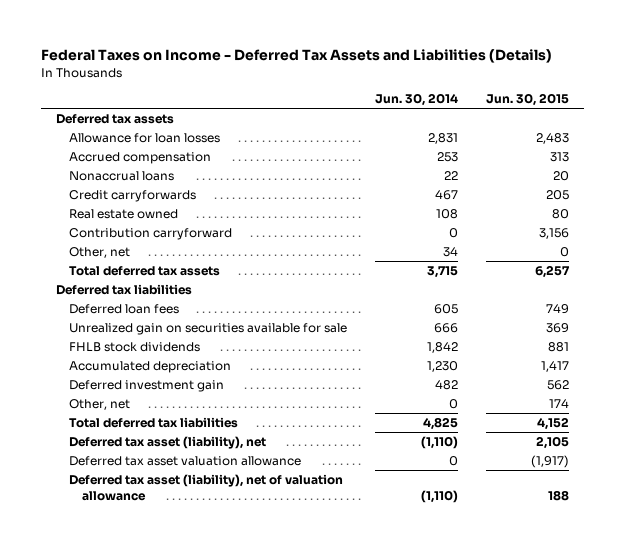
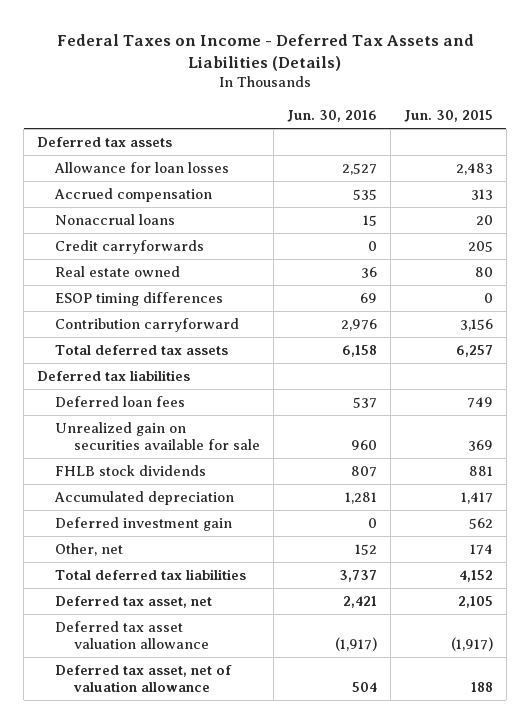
- | Jun. 30, 2014 | Jun. 30, 2015
+ | Jun. 30, 2016 | Jun. 30, 2015
+ ESOP timing differences | 69 | 0
- Other, net | 34 | 0
- Deferred tax asset (liability), net | (1,110) | 2,105
+ Deferred tax asset, net | 2,421 | 2,105
- Deferred tax asset (liability), net of valuation allowance | (1,110) | 188
+ Deferred tax asset, net of valuation allowance | 504 | 188

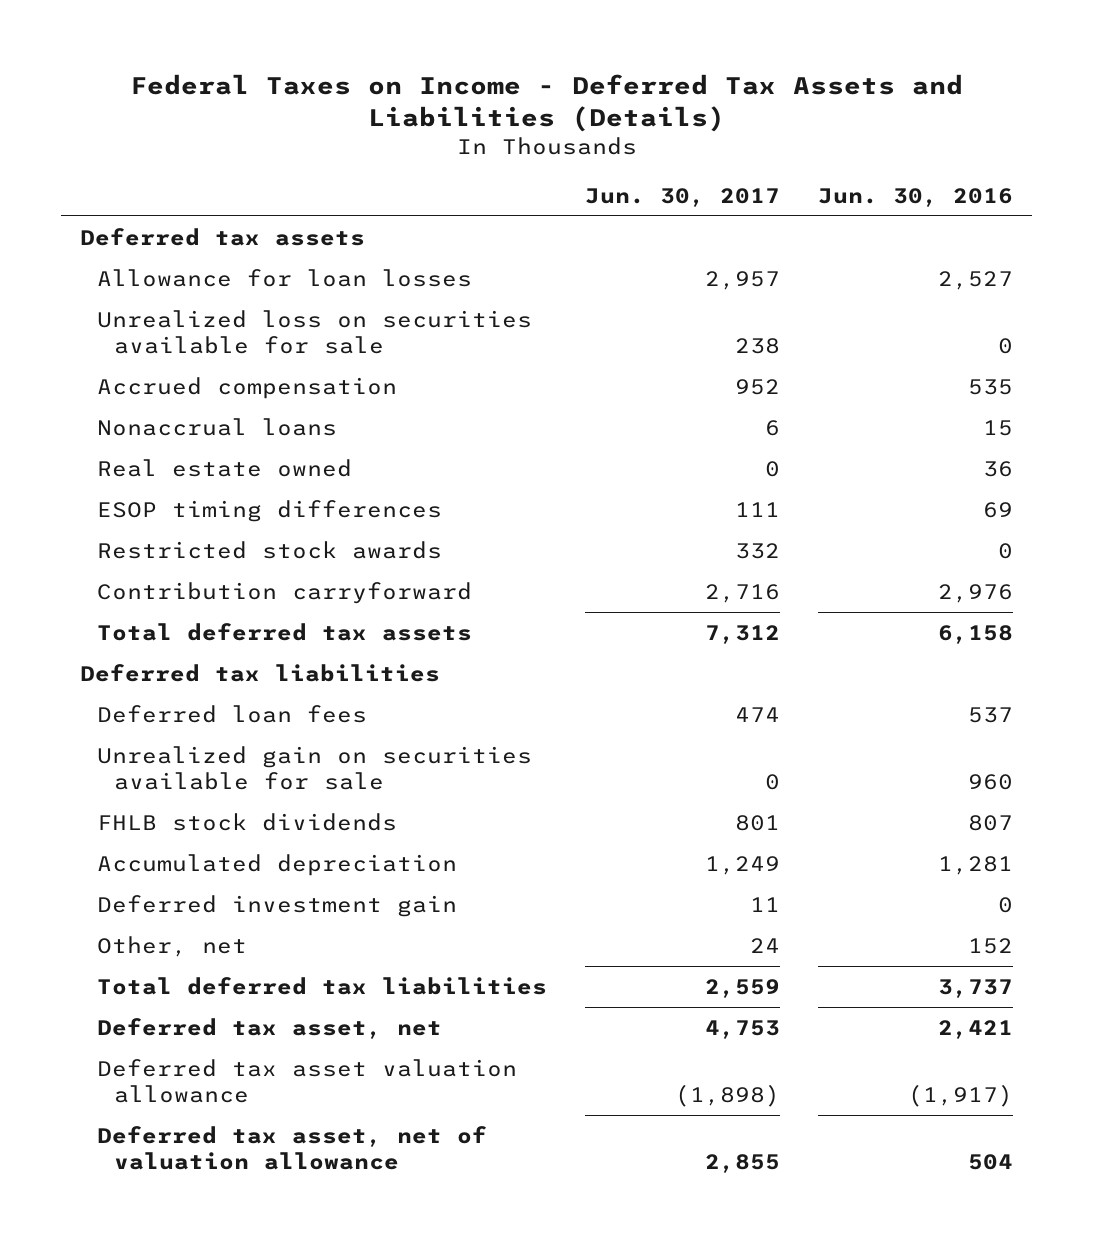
- | Jun. 30, 2016 | Jun. 30, 2015
+ | Jun. 30, 2017 | Jun. 30, 2016
+ Unrealized loss on securities available for sale | 238 | 0
- Credit carryforwards | 0 | 205
+ Restricted stock awards | 332 | 0

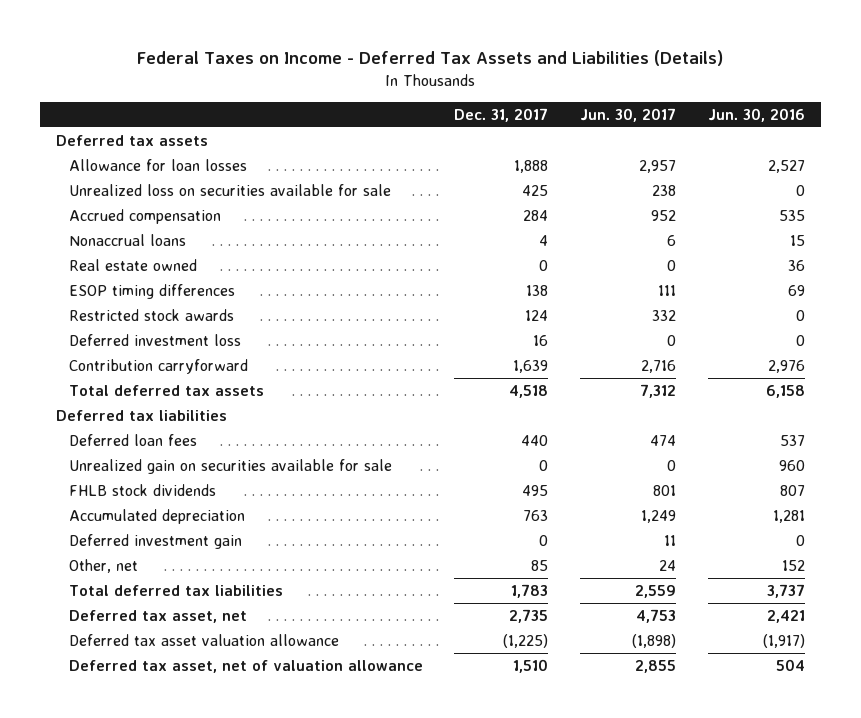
- | Jun. 30, 2017 | Jun. 30, 2016
+ | Dec. 31, 2017 | Jun. 30, 2017 | Jun. 30, 2016
+ Deferred investment loss | 16 | 0 | 0

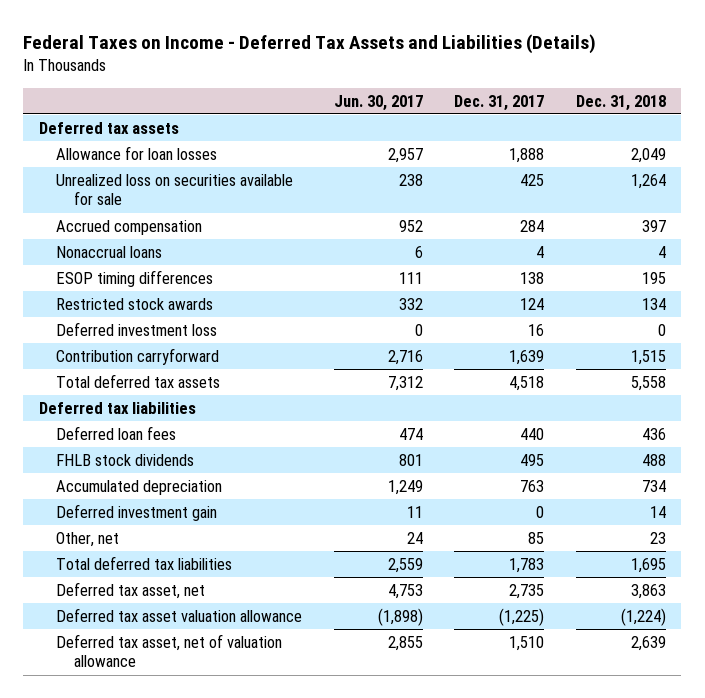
- | Dec. 31, 2017 | Jun. 30, 2017 | Jun. 30, 2016
+ | Jun. 30, 2017 | Dec. 31, 2017 | Dec. 31, 2018
- Real estate owned | 0 | 0 | 36
- Unrealized gain on securities available for sale | 0 | 0 | 960

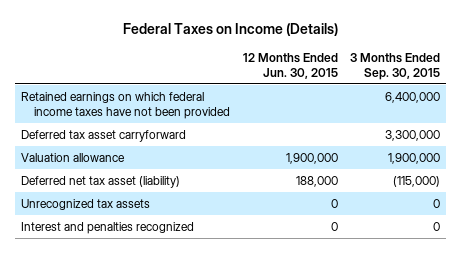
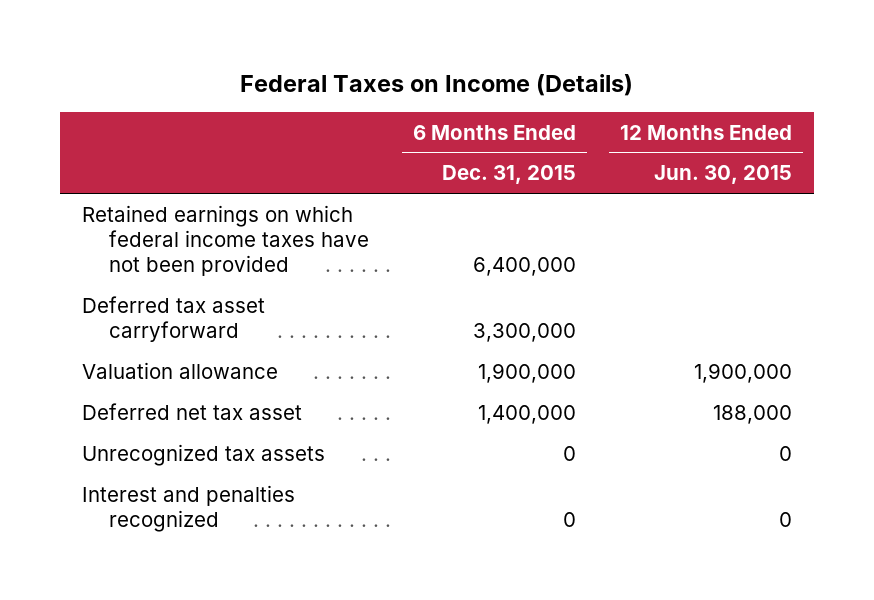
- | 12 Months Ended Jun. 30, 2015 | 3 Months Ended Sep. 30, 2015
+ | 6 Months Ended Dec. 31, 2015 | 12 Months Ended Jun. 30, 2015
- Deferred net tax asset (liability) | 188,000 | (115,000)
+ Deferred net tax asset | 1,400,000 | 188,000

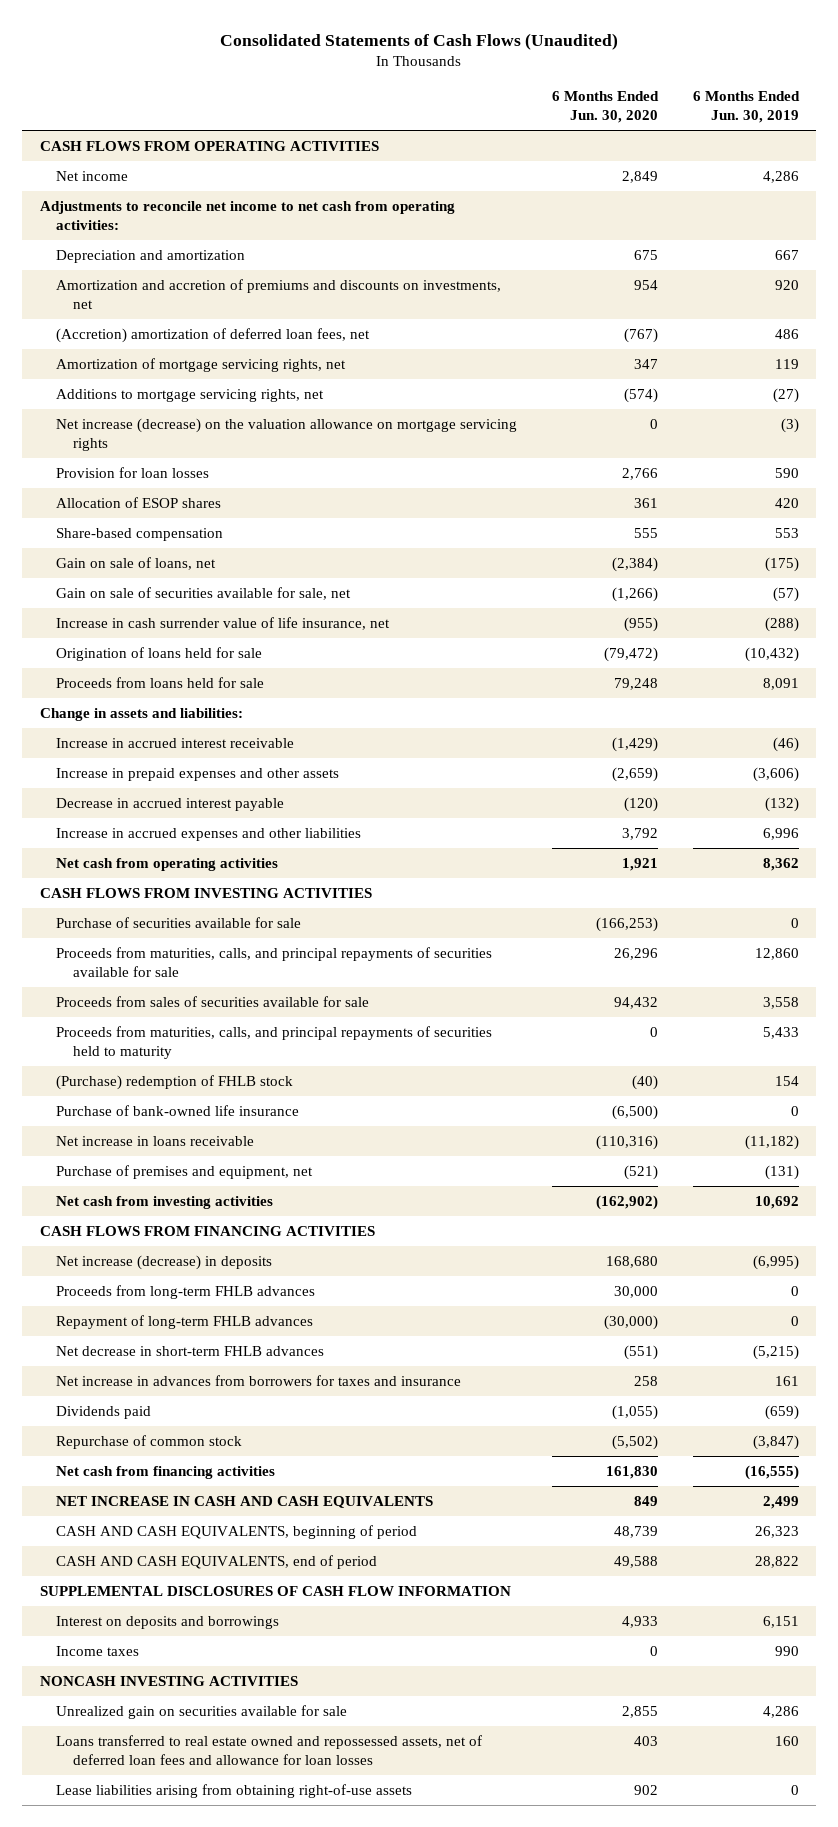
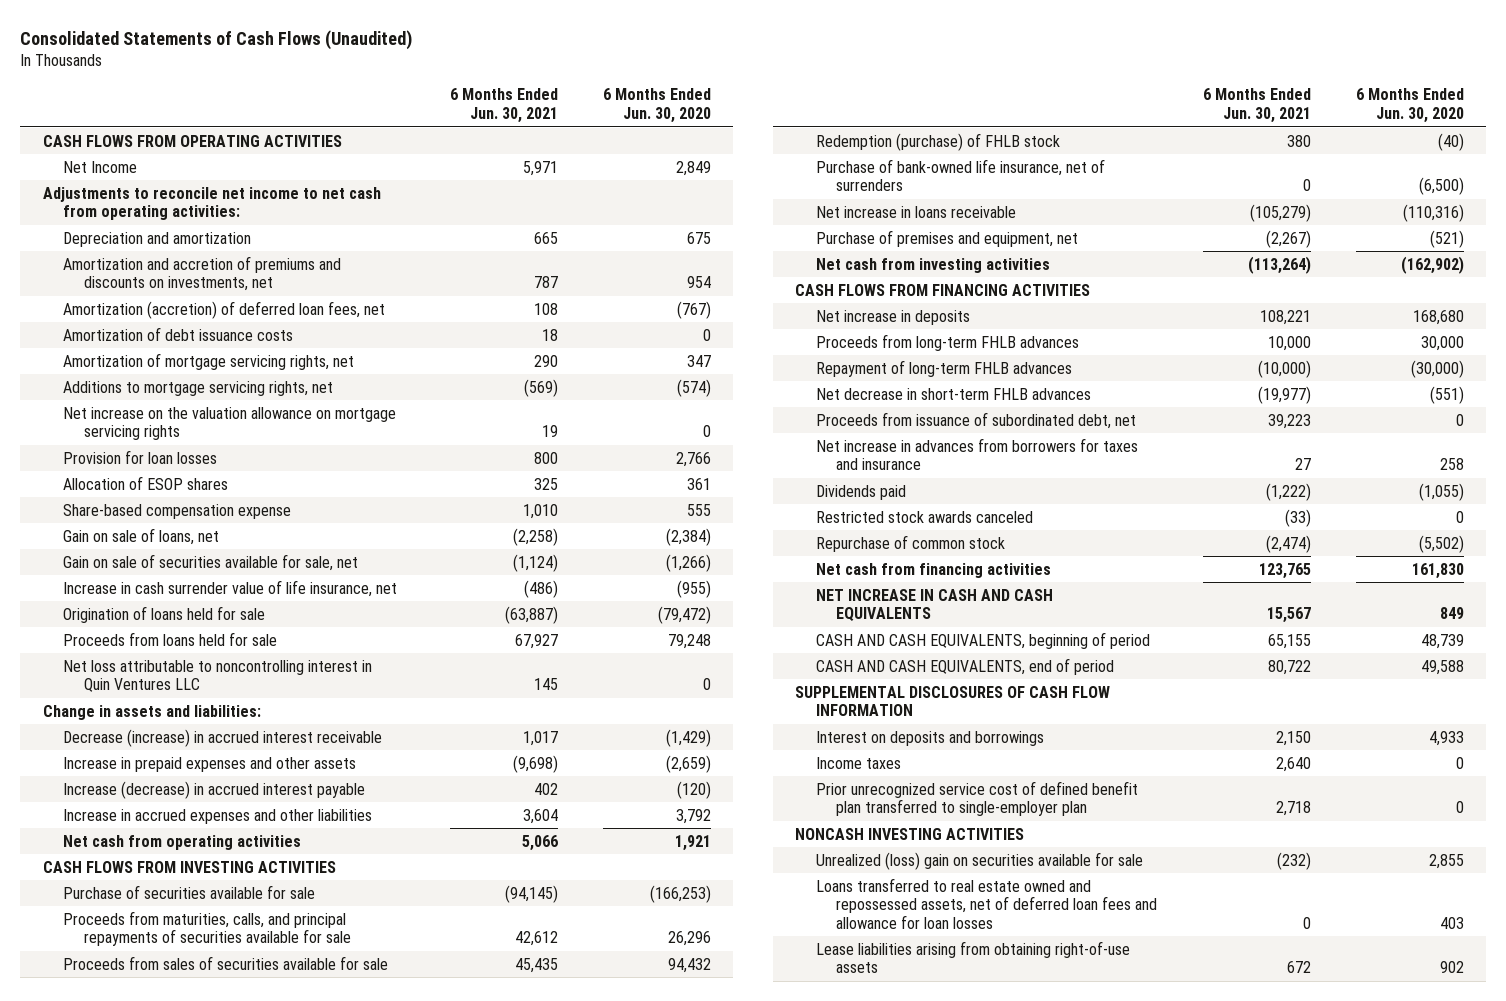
- | 6 Months Ended Jun. 30, 2020 | 6 Months Ended Jun. 30, 2019
+ | 6 Months Ended Jun. 30, 2021 | 6 Months Ended Jun. 30, 2020
- Net income | 2,849 | 4,286
+ Net Income | 5,971 | 2,849
- (Accretion) amortization of deferred loan fees, net | (767) | 486
+ Amortization (accretion) of deferred loan fees, net | 108 | (767)
+ Amortization of debt issuance costs | 18 | 0
- Net increase (decrease) on the valuation allowance on mortgage servicing rights | 0 | (3)
+ Net increase on the valuation allowance on mortgage servicing rights | 19 | 0
- Share-based compensation | 555 | 553
+ Share-based compensation expense | 1,010 | 555
+ Net loss attributable to noncontrolling interest in Quin Ventures LLC | 145 | 0
- Increase in accrued interest receivable | (1,429) | (46)
+ Decrease (increase) in accrued interest receivable | 1,017 | (1,429)
- Decrease in accrued interest payable | (120) | (132)
+ Increase (decrease) in accrued interest payable | 402 | (120)
- Proceeds from maturities, calls, and principal repayments of securities held to maturity | 0 | 5,433
- (Purchase) redemption of FHLB stock | (40) | 154
- Purchase of bank-owned life insurance | (6,500) | 0
+ Redemption (purchase) of FHLB stock | 380 | (40)
+ Purchase of bank-owned life insurance, net of surrenders | 0 | (6,500)
- Net increase (decrease) in deposits | 168,680 | (6,995)
+ Net increase in deposits | 108,221 | 168,680
+ Proceeds from issuance of subordinated debt, net | 39,223 | 0
+ Restricted stock awards canceled | (33) | 0
+ Prior unrecognized service cost of defined benefit plan transferred to single-employer plan | 2,718 | 0
- Unrealized gain on securities available for sale | 2,855 | 4,286
+ Unrealized (loss) gain on securities available for sale | (232) | 2,855

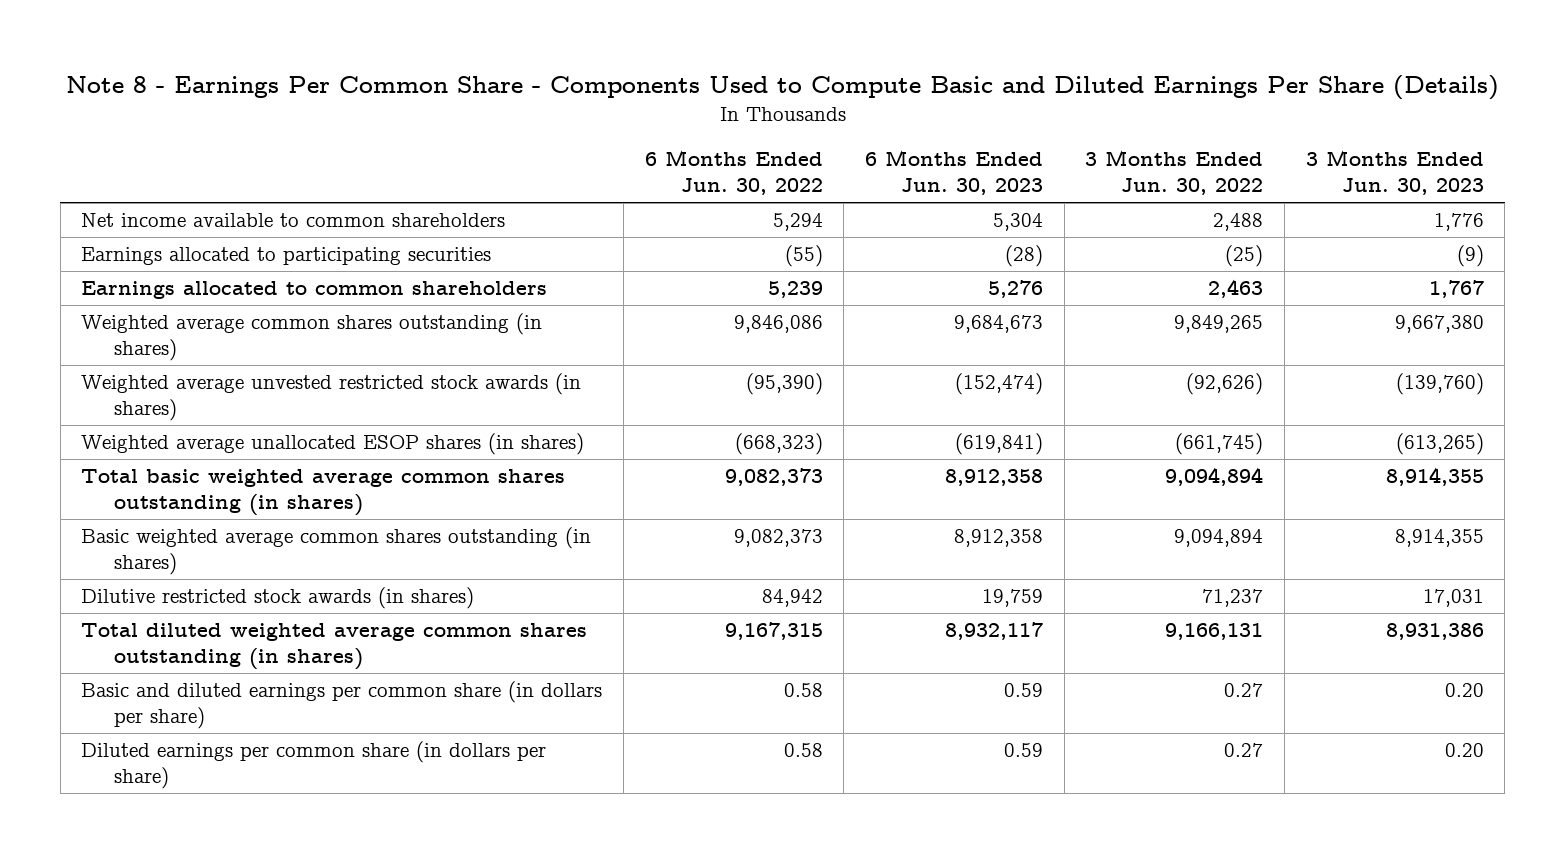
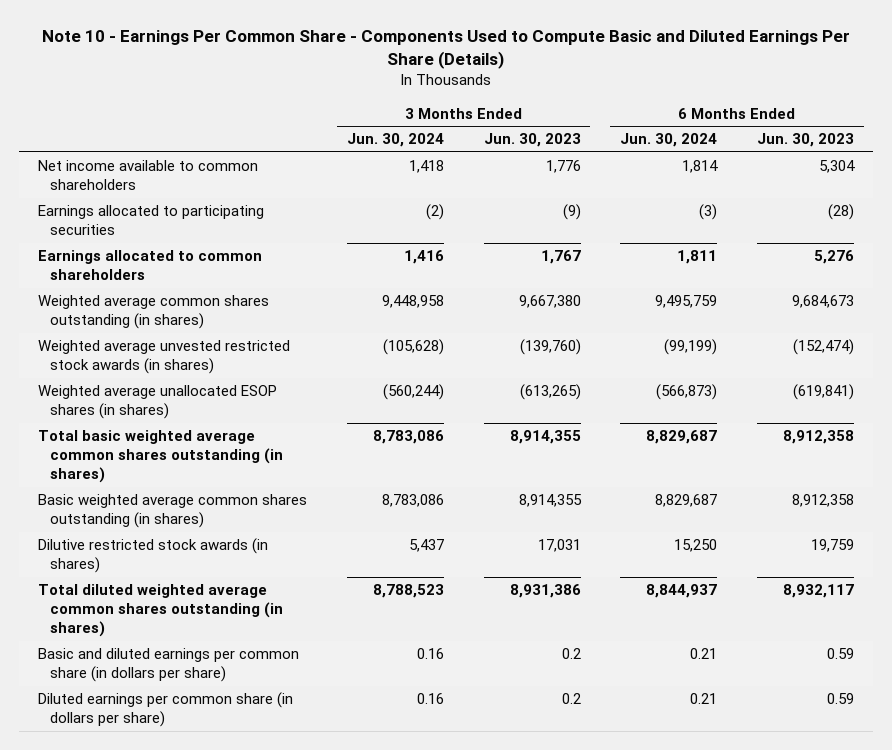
- Note 8 - Earnings Per Common Share - Components Used to Compute Basic and Diluted Earnings Per Share (Details)
+ Note 10 - Earnings Per Common Share - Components Used to Compute Basic and Diluted Earnings Per Share (Details)
- | 6 Months Ended Jun. 30, 2022 | 6 Months Ended Jun. 30, 2023 | 3 Months Ended Jun. 30, 2022 | 3 Months Ended Jun. 30, 2023
+ | 3 Months Ended Jun. 30, 2024 | 3 Months Ended Jun. 30, 2023 | 6 Months Ended Jun. 30, 2024 | 6 Months Ended Jun. 30, 2023
- Basic and diluted earnings per common share (in dollars per share) | 0.58 | 0.59 | 0.27 | 0.20
- Diluted earnings per common share (in dollars per share) | 0.58 | 0.59 | 0.27 | 0.20
+ Basic and diluted earnings per common share (in dollars per share) | 0.16 | 0.2 | 0.21 | 0.59
+ Diluted earnings per common share (in dollars per share) | 0.16 | 0.2 | 0.21 | 0.59

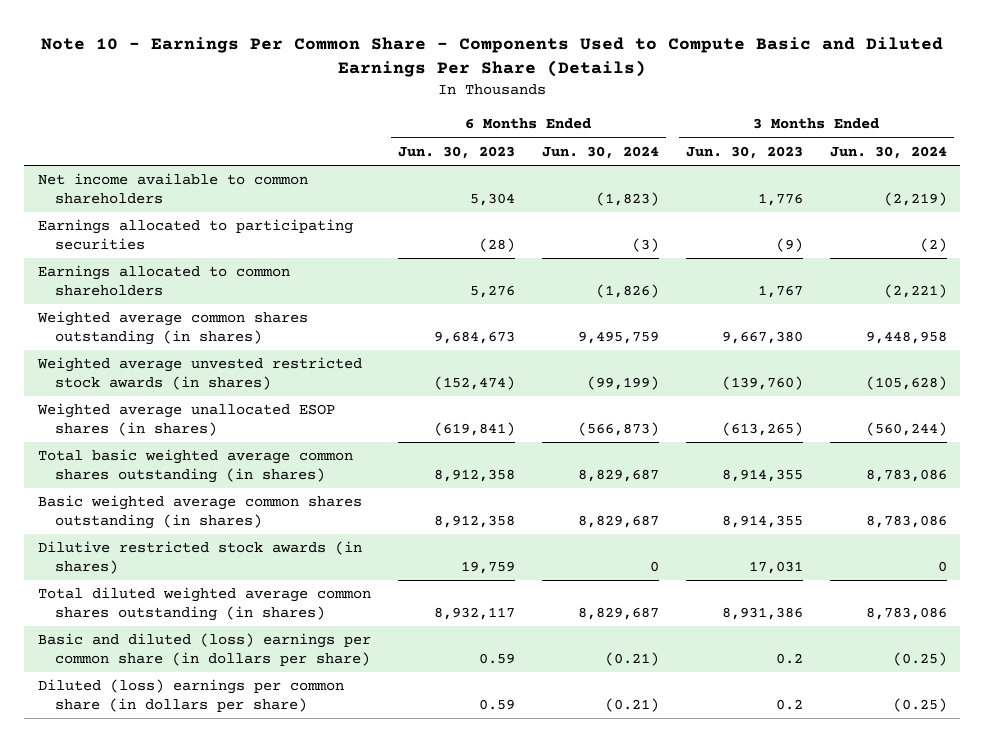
- | 3 Months Ended Jun. 30, 2024 | 3 Months Ended Jun. 30, 2023 | 6 Months Ended Jun. 30, 2024 | 6 Months Ended Jun. 30, 2023
+ | 6 Months Ended Jun. 30, 2023 | 6 Months Ended Jun. 30, 2024 | 3 Months Ended Jun. 30, 2023 | 3 Months Ended Jun. 30, 2024
- Net income available to common shareholders | 1,418 | 1,776 | 1,814 | 5,304
+ Net income available to common shareholders | 5,304 | (1,823) | 1,776 | (2,219)
- Earnings allocated to common shareholders | 1,416 | 1,767 | 1,811 | 5,276
+ Earnings allocated to common shareholders | 5,276 | (1,826) | 1,767 | (2,221)
- Dilutive restricted stock awards (in shares) | 5,437 | 17,031 | 15,250 | 19,759
- Total diluted weighted average common shares outstanding (in shares) | 8,788,523 | 8,931,386 | 8,844,937 | 8,932,117
- Basic and diluted earnings per common share (in dollars per share) | 0.16 | 0.2 | 0.21 | 0.59
- Diluted earnings per common share (in dollars per share) | 0.16 | 0.2 | 0.21 | 0.59
+ Dilutive restricted stock awards (in shares) | 19,759 | 0 | 17,031 | 0
+ Total diluted weighted average common shares outstanding (in shares) | 8,932,117 | 8,829,687 | 8,931,386 | 8,783,086
+ Basic and diluted (loss) earnings per common share (in dollars per share) | 0.59 | (0.21) | 0.2 | (0.25)
+ Diluted (loss) earnings per common share (in dollars per share) | 0.59 | (0.21) | 0.2 | (0.25)

